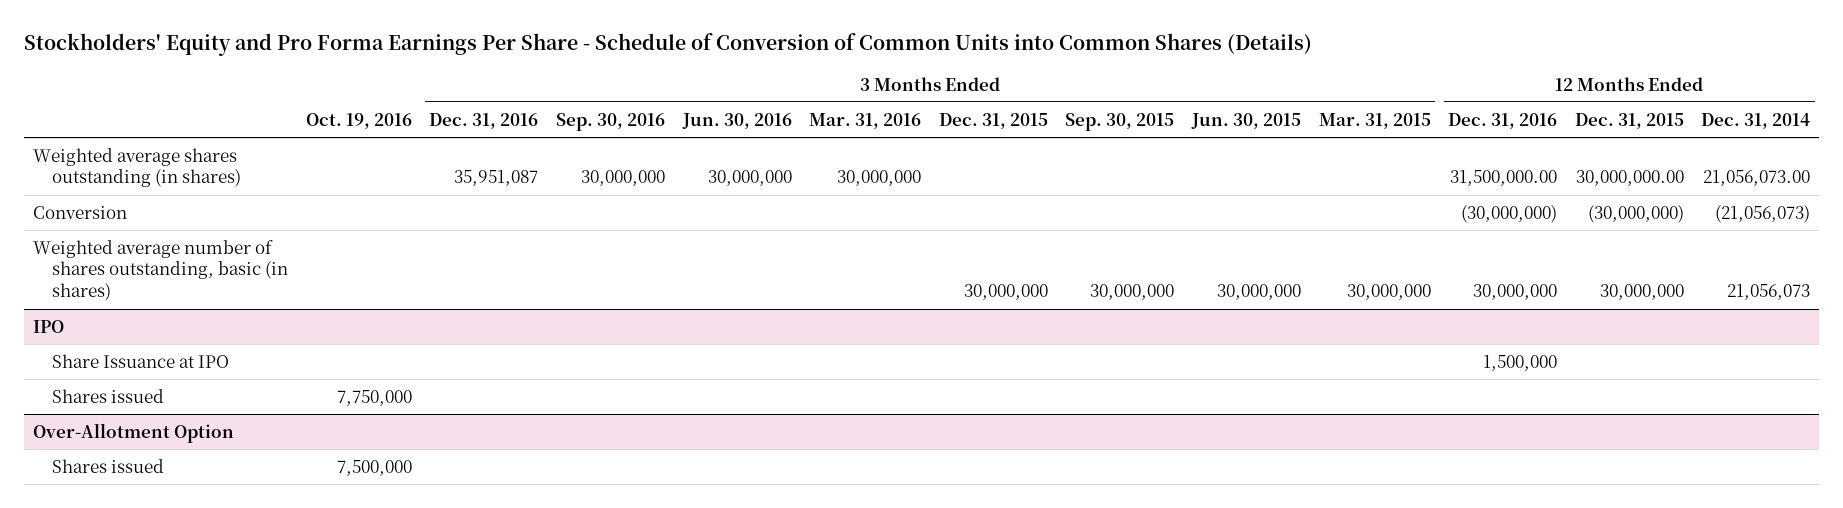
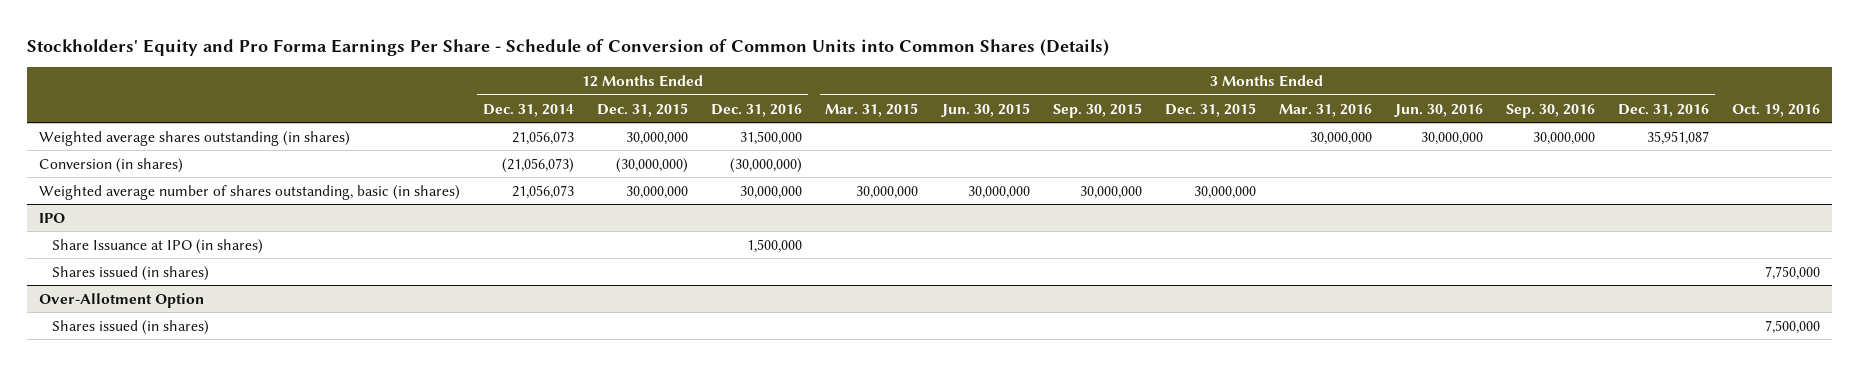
- | Oct. 19, 2016 | 3 Months Ended Dec. 31, 2016 | 3 Months Ended Sep. 30, 2016 | 3 Months Ended Jun. 30, 2016 | 3 Months Ended Mar. 31, 2016 | 3 Months Ended Dec. 31, 2015 | 3 Months Ended Sep. 30, 2015 | 3 Months Ended Jun. 30, 2015 | 3 Months Ended Mar. 31, 2015 | 12 Months Ended Dec. 31, 2016 | 12 Months Ended Dec. 31, 2015 | 12 Months Ended Dec. 31, 2014
+ | 12 Months Ended Dec. 31, 2014 | 12 Months Ended Dec. 31, 2015 | 12 Months Ended Dec. 31, 2016 | 3 Months Ended Mar. 31, 2015 | 3 Months Ended Jun. 30, 2015 | 3 Months Ended Sep. 30, 2015 | 3 Months Ended Dec. 31, 2015 | 3 Months Ended Mar. 31, 2016 | 3 Months Ended Jun. 30, 2016 | 3 Months Ended Sep. 30, 2016 | 3 Months Ended Dec. 31, 2016 | Oct. 19, 2016
- Weighted average shares outstanding (in shares) | | 35,951,087 | 30,000,000 | 30,000,000 | 30,000,000 | | | | | 31,500,000.00 | 30,000,000.00 | 21,056,073.00
- Conversion | | | | | | | | | | (30,000,000) | (30,000,000) | (21,056,073)
+ Weighted average shares outstanding (in shares) | 21,056,073 | 30,000,000 | 31,500,000 | | | | | 30,000,000 | 30,000,000 | 30,000,000 | 35,951,087 |
+ Conversion (in shares) | (21,056,073) | (30,000,000) | (30,000,000) | | | | | | | | |
@ IPO
- Share Issuance at IPO | | | | | | | | | | 1,500,000 | |
- Shares issued | 7,750,000 | | | | | | | | | | |
+ Share Issuance at IPO (in shares) | | | 1,500,000 | | | | | | | | |
+ Shares issued (in shares) | | | | | | | | | | | | 7,750,000
@ Over-Allotment Option
- Shares issued | 7,500,000 | | | | | | | | | | |
+ Shares issued (in shares) | | | | | | | | | | | | 7,500,000

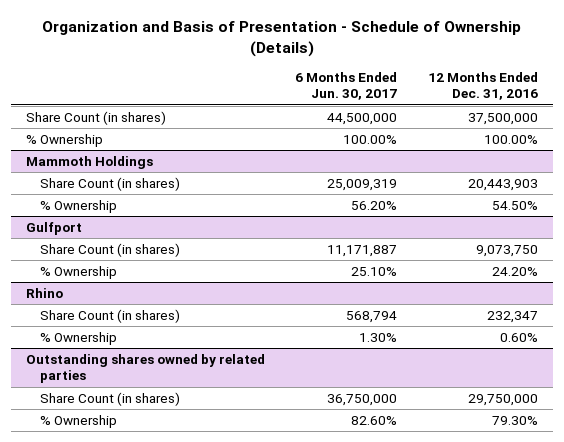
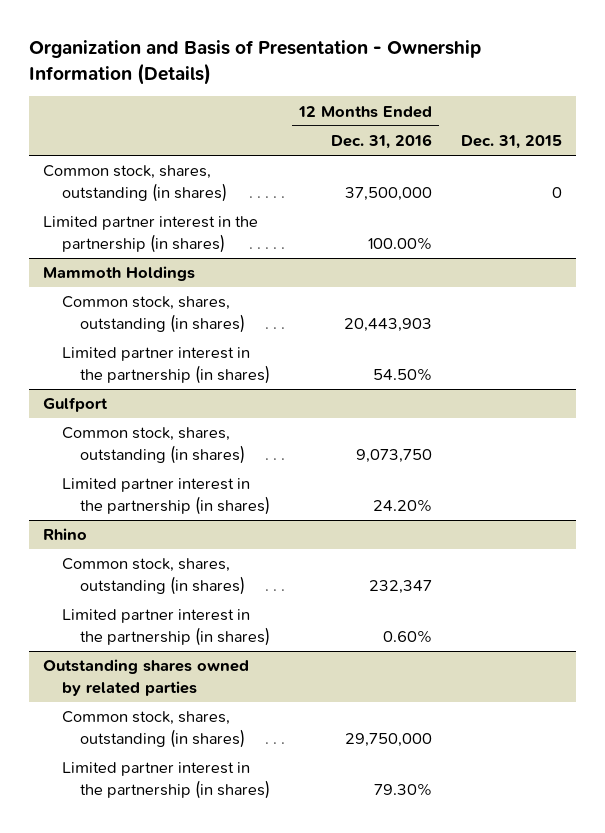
- Organization and Basis of Presentation - Schedule of Ownership (Details)
+ Organization and Basis of Presentation - Ownership Information (Details)
- | 6 Months Ended Jun. 30, 2017 | 12 Months Ended Dec. 31, 2016
+ | 12 Months Ended Dec. 31, 2016 | Dec. 31, 2015
- Share Count (in shares) | 44,500,000 | 37,500,000
- % Ownership | 100.00% | 100.00%
+ Common stock, shares, outstanding (in shares) | 37,500,000 | 0
+ Limited partner interest in the partnership (in shares) | 100.00% |
@ Mammoth Holdings
- Share Count (in shares) | 25,009,319 | 20,443,903
- % Ownership | 56.20% | 54.50%
+ Common stock, shares, outstanding (in shares) | 20,443,903 |
+ Limited partner interest in the partnership (in shares) | 54.50% |
@ Gulfport
- Share Count (in shares) | 11,171,887 | 9,073,750
- % Ownership | 25.10% | 24.20%
+ Common stock, shares, outstanding (in shares) | 9,073,750 |
+ Limited partner interest in the partnership (in shares) | 24.20% |
@ Rhino
- Share Count (in shares) | 568,794 | 232,347
- % Ownership | 1.30% | 0.60%
+ Common stock, shares, outstanding (in shares) | 232,347 |
+ Limited partner interest in the partnership (in shares) | 0.60% |
@ Outstanding shares owned by related parties
- Share Count (in shares) | 36,750,000 | 29,750,000
- % Ownership | 82.60% | 79.30%
+ Common stock, shares, outstanding (in shares) | 29,750,000 |
+ Limited partner interest in the partnership (in shares) | 79.30% |

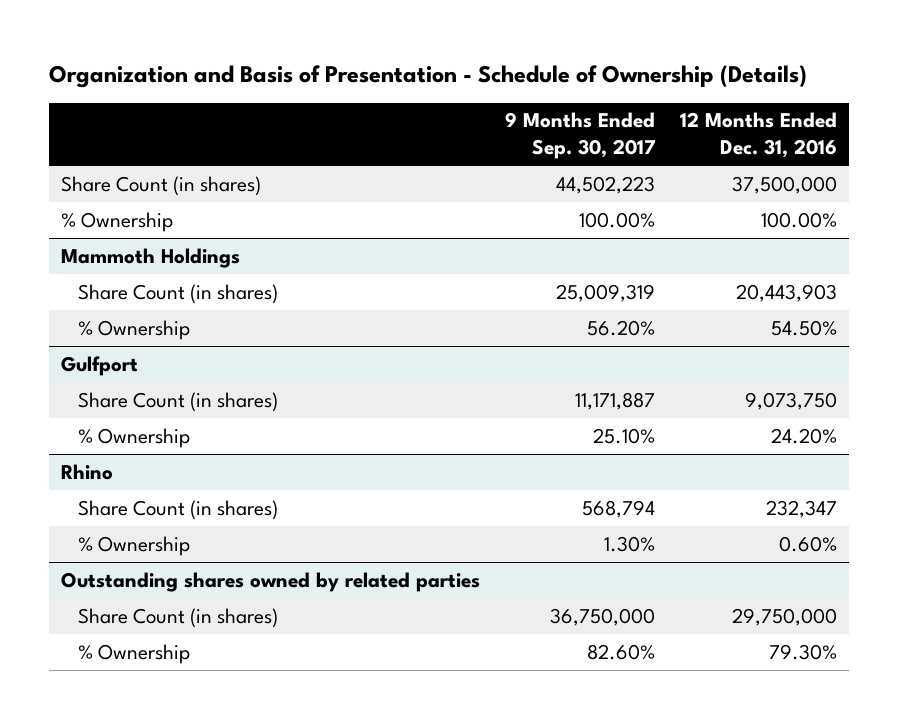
- Organization and Basis of Presentation - Ownership Information (Details)
+ Organization and Basis of Presentation - Schedule of Ownership (Details)
- | 12 Months Ended Dec. 31, 2016 | Dec. 31, 2015
+ | 9 Months Ended Sep. 30, 2017 | 12 Months Ended Dec. 31, 2016
- Common stock, shares, outstanding (in shares) | 37,500,000 | 0
- Limited partner interest in the partnership (in shares) | 100.00% |
+ Share Count (in shares) | 44,502,223 | 37,500,000
+ % Ownership | 100.00% | 100.00%
@ Mammoth Holdings
- Common stock, shares, outstanding (in shares) | 20,443,903 |
- Limited partner interest in the partnership (in shares) | 54.50% |
+ Share Count (in shares) | 25,009,319 | 20,443,903
+ % Ownership | 56.20% | 54.50%
@ Gulfport
- Common stock, shares, outstanding (in shares) | 9,073,750 |
- Limited partner interest in the partnership (in shares) | 24.20% |
+ Share Count (in shares) | 11,171,887 | 9,073,750
+ % Ownership | 25.10% | 24.20%
@ Rhino
- Common stock, shares, outstanding (in shares) | 232,347 |
- Limited partner interest in the partnership (in shares) | 0.60% |
+ Share Count (in shares) | 568,794 | 232,347
+ % Ownership | 1.30% | 0.60%
@ Outstanding shares owned by related parties
- Common stock, shares, outstanding (in shares) | 29,750,000 |
- Limited partner interest in the partnership (in shares) | 79.30% |
+ Share Count (in shares) | 36,750,000 | 29,750,000
+ % Ownership | 82.60% | 79.30%

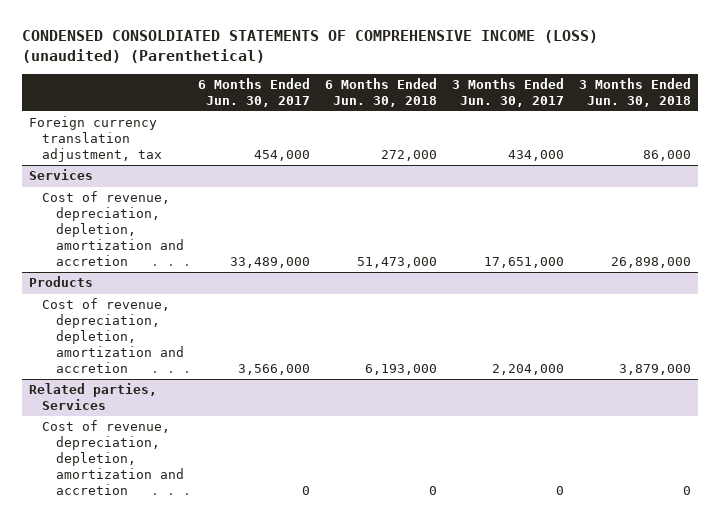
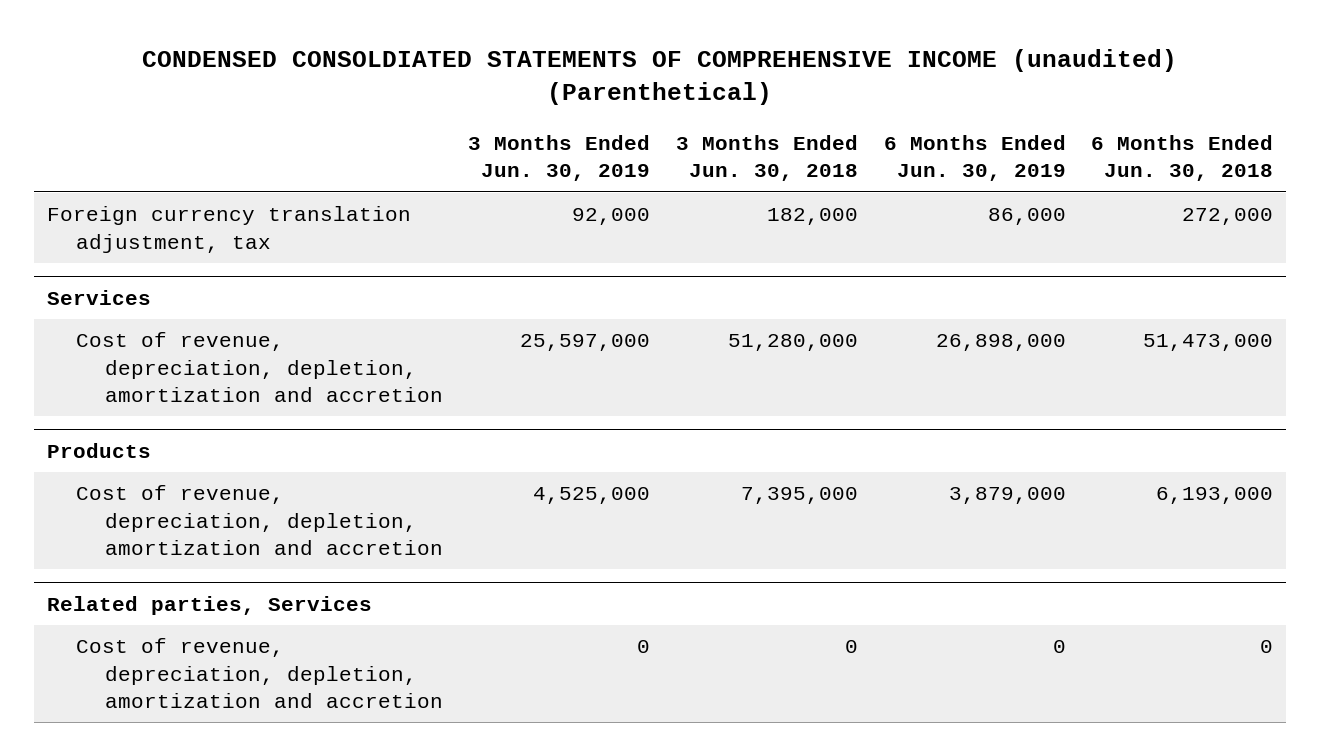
- CONDENSED CONSOLDIATED STATEMENTS OF COMPREHENSIVE INCOME (LOSS) (unaudited) (Parenthetical)
+ CONDENSED CONSOLDIATED STATEMENTS OF COMPREHENSIVE INCOME (unaudited) (Parenthetical)
- | 6 Months Ended Jun. 30, 2017 | 6 Months Ended Jun. 30, 2018 | 3 Months Ended Jun. 30, 2017 | 3 Months Ended Jun. 30, 2018
+ | 3 Months Ended Jun. 30, 2019 | 3 Months Ended Jun. 30, 2018 | 6 Months Ended Jun. 30, 2019 | 6 Months Ended Jun. 30, 2018
- Foreign currency translation adjustment, tax | 454,000 | 272,000 | 434,000 | 86,000
+ Foreign currency translation adjustment, tax | 92,000 | 182,000 | 86,000 | 272,000
@ Services
- Cost of revenue, depreciation, depletion, amortization and accretion | 33,489,000 | 51,473,000 | 17,651,000 | 26,898,000
+ Cost of revenue, depreciation, depletion, amortization and accretion | 25,597,000 | 51,280,000 | 26,898,000 | 51,473,000
@ Products
- Cost of revenue, depreciation, depletion, amortization and accretion | 3,566,000 | 6,193,000 | 2,204,000 | 3,879,000
+ Cost of revenue, depreciation, depletion, amortization and accretion | 4,525,000 | 7,395,000 | 3,879,000 | 6,193,000

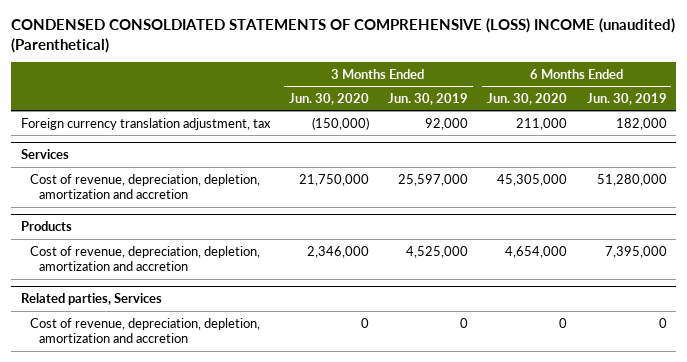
- CONDENSED CONSOLDIATED STATEMENTS OF COMPREHENSIVE INCOME (unaudited) (Parenthetical)
+ CONDENSED CONSOLDIATED STATEMENTS OF COMPREHENSIVE (LOSS) INCOME (unaudited) (Parenthetical)
- | 3 Months Ended Jun. 30, 2019 | 3 Months Ended Jun. 30, 2018 | 6 Months Ended Jun. 30, 2019 | 6 Months Ended Jun. 30, 2018
+ | 3 Months Ended Jun. 30, 2020 | 3 Months Ended Jun. 30, 2019 | 6 Months Ended Jun. 30, 2020 | 6 Months Ended Jun. 30, 2019
- Foreign currency translation adjustment, tax | 92,000 | 182,000 | 86,000 | 272,000
+ Foreign currency translation adjustment, tax | (150,000) | 92,000 | 211,000 | 182,000
@ Services
- Cost of revenue, depreciation, depletion, amortization and accretion | 25,597,000 | 51,280,000 | 26,898,000 | 51,473,000
+ Cost of revenue, depreciation, depletion, amortization and accretion | 21,750,000 | 25,597,000 | 45,305,000 | 51,280,000
@ Products
- Cost of revenue, depreciation, depletion, amortization and accretion | 4,525,000 | 7,395,000 | 3,879,000 | 6,193,000
+ Cost of revenue, depreciation, depletion, amortization and accretion | 2,346,000 | 4,525,000 | 4,654,000 | 7,395,000

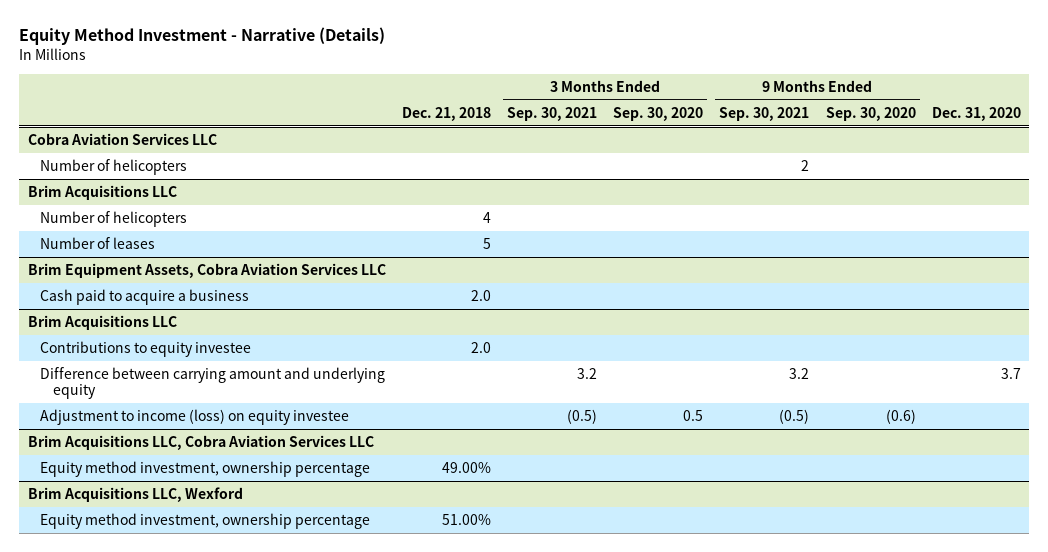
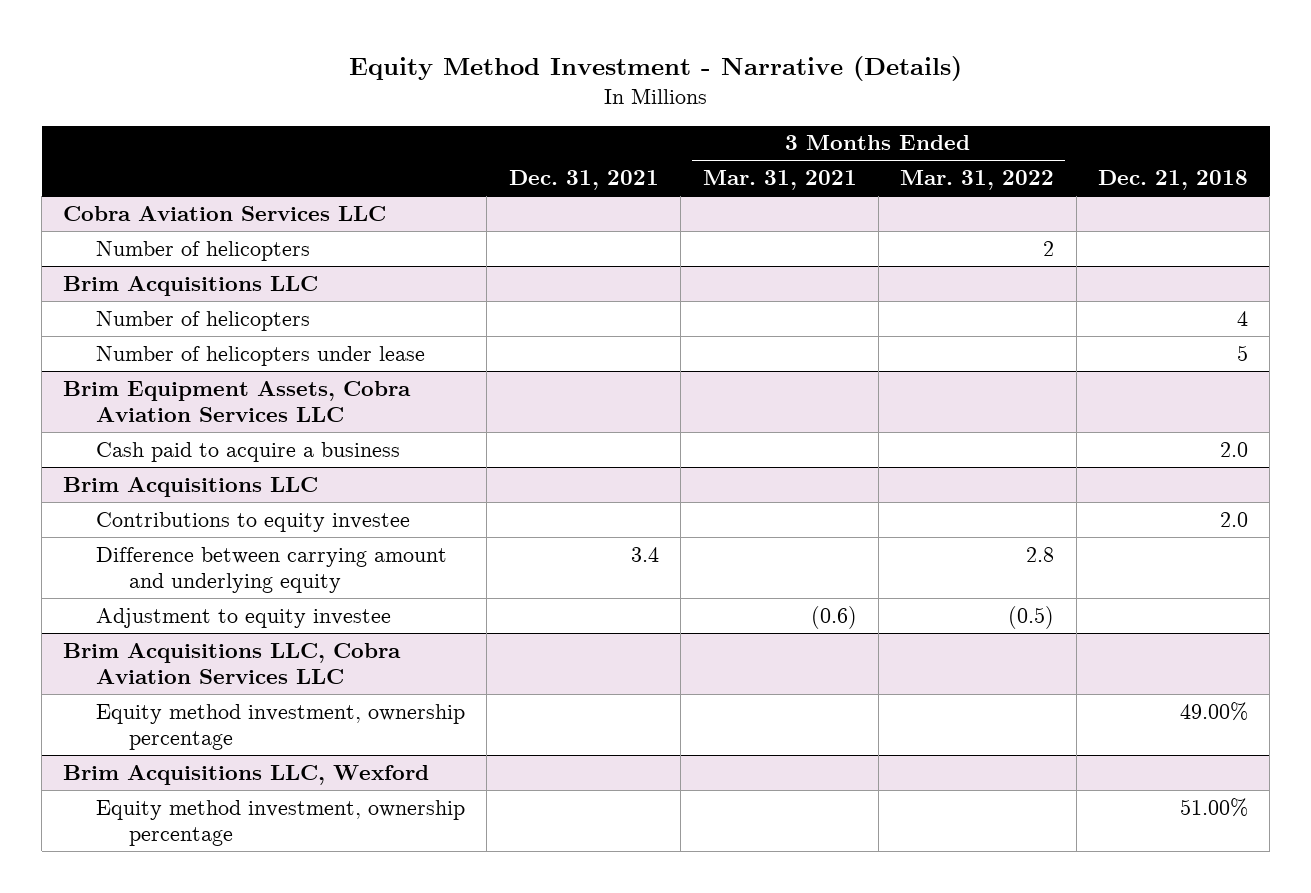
- | Dec. 21, 2018 | 3 Months Ended Sep. 30, 2021 | 3 Months Ended Sep. 30, 2020 | 9 Months Ended Sep. 30, 2021 | 9 Months Ended Sep. 30, 2020 | Dec. 31, 2020
+ | Dec. 31, 2021 | 3 Months Ended Mar. 31, 2021 | 3 Months Ended Mar. 31, 2022 | Dec. 21, 2018
@ Brim Acquisitions LLC
- Number of leases | 5 | | | | |
+ Number of helicopters under lease | | | | 5
- Adjustment to income (loss) on equity investee | | (0.5) | 0.5 | (0.5) | (0.6) |
+ Adjustment to equity investee | | (0.6) | (0.5) |

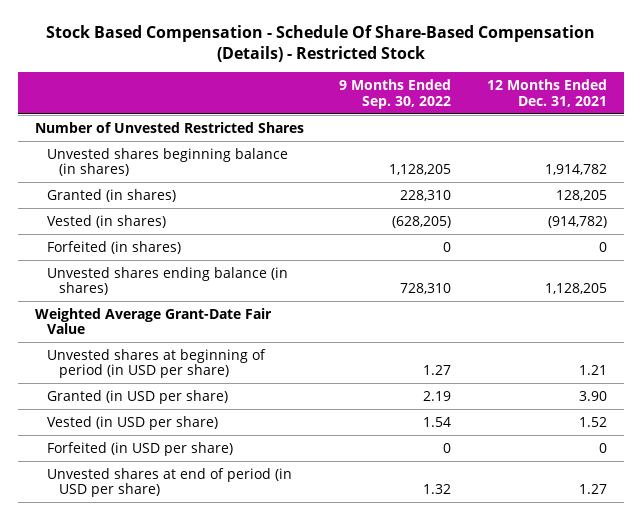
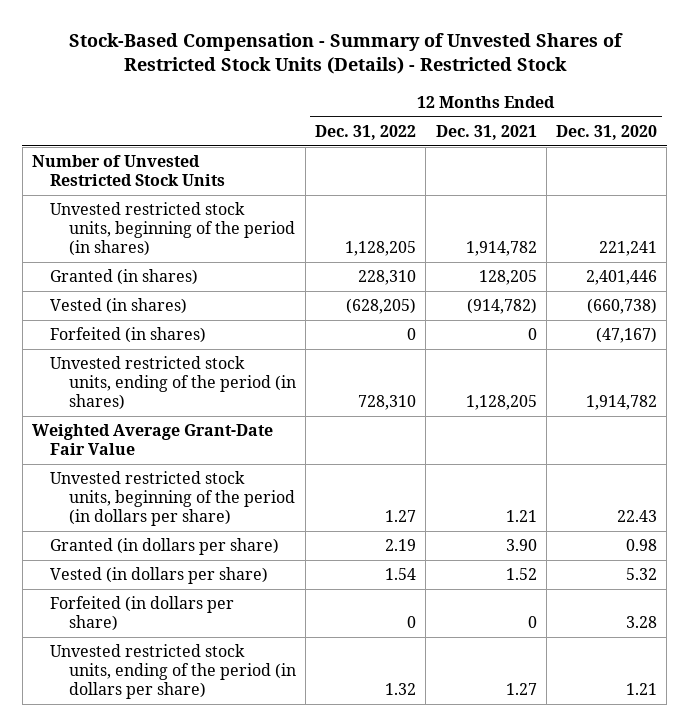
- Stock Based Compensation - Schedule Of Share-Based Compensation (Details) - Restricted Stock
+ Stock-Based Compensation - Summary of Unvested Shares of Restricted Stock Units (Details) - Restricted Stock
- | 9 Months Ended Sep. 30, 2022 | 12 Months Ended Dec. 31, 2021
+ | 12 Months Ended Dec. 31, 2022 | 12 Months Ended Dec. 31, 2021 | 12 Months Ended Dec. 31, 2020
- Number of Unvested Restricted Shares
- Unvested shares beginning balance (in shares) | 1,128,205 | 1,914,782
+ Number of Unvested Restricted Stock Units
+ Unvested restricted stock units, beginning of the period (in shares) | 1,128,205 | 1,914,782 | 221,241
- Unvested shares ending balance (in shares) | 728,310 | 1,128,205
+ Unvested restricted stock units, ending of the period (in shares) | 728,310 | 1,128,205 | 1,914,782
- Unvested shares at beginning of period (in USD per share) | 1.27 | 1.21
- Granted (in USD per share) | 2.19 | 3.90
- Vested (in USD per share) | 1.54 | 1.52
- Forfeited (in USD per share) | 0 | 0
- Unvested shares at end of period (in USD per share) | 1.32 | 1.27
+ Unvested restricted stock units, beginning of the period (in dollars per share) | 1.27 | 1.21 | 22.43
+ Granted (in dollars per share) | 2.19 | 3.90 | 0.98
+ Vested (in dollars per share) | 1.54 | 1.52 | 5.32
+ Forfeited (in dollars per share) | 0 | 0 | 3.28
+ Unvested restricted stock units, ending of the period (in dollars per share) | 1.32 | 1.27 | 1.21

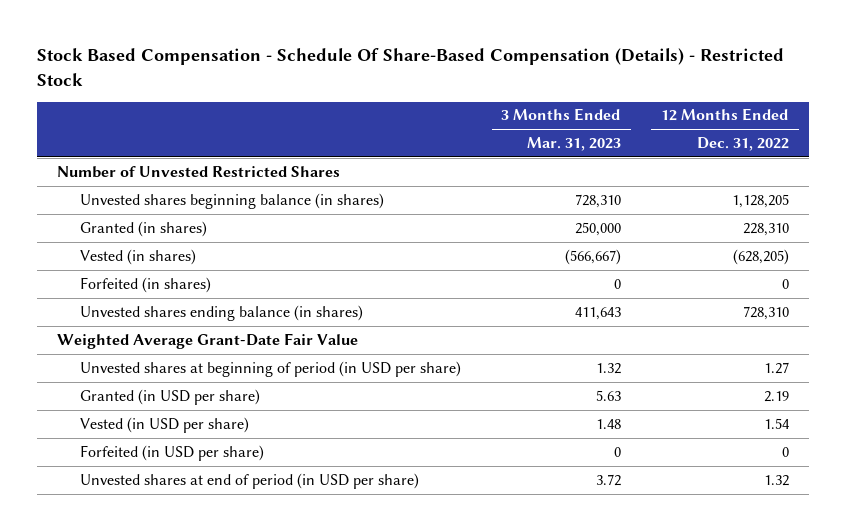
- Stock-Based Compensation - Summary of Unvested Shares of Restricted Stock Units (Details) - Restricted Stock
+ Stock Based Compensation - Schedule Of Share-Based Compensation (Details) - Restricted Stock
- | 12 Months Ended Dec. 31, 2022 | 12 Months Ended Dec. 31, 2021 | 12 Months Ended Dec. 31, 2020
+ | 3 Months Ended Mar. 31, 2023 | 12 Months Ended Dec. 31, 2022
- Number of Unvested Restricted Stock Units
- Unvested restricted stock units, beginning of the period (in shares) | 1,128,205 | 1,914,782 | 221,241
+ Number of Unvested Restricted Shares
+ Unvested shares beginning balance (in shares) | 728,310 | 1,128,205
- Unvested restricted stock units, ending of the period (in shares) | 728,310 | 1,128,205 | 1,914,782
+ Unvested shares ending balance (in shares) | 411,643 | 728,310
- Unvested restricted stock units, beginning of the period (in dollars per share) | 1.27 | 1.21 | 22.43
- Granted (in dollars per share) | 2.19 | 3.90 | 0.98
- Vested (in dollars per share) | 1.54 | 1.52 | 5.32
- Forfeited (in dollars per share) | 0 | 0 | 3.28
- Unvested restricted stock units, ending of the period (in dollars per share) | 1.32 | 1.27 | 1.21
+ Unvested shares at beginning of period (in USD per share) | 1.32 | 1.27
+ Granted (in USD per share) | 5.63 | 2.19
+ Vested (in USD per share) | 1.48 | 1.54
+ Forfeited (in USD per share) | 0 | 0
+ Unvested shares at end of period (in USD per share) | 3.72 | 1.32

